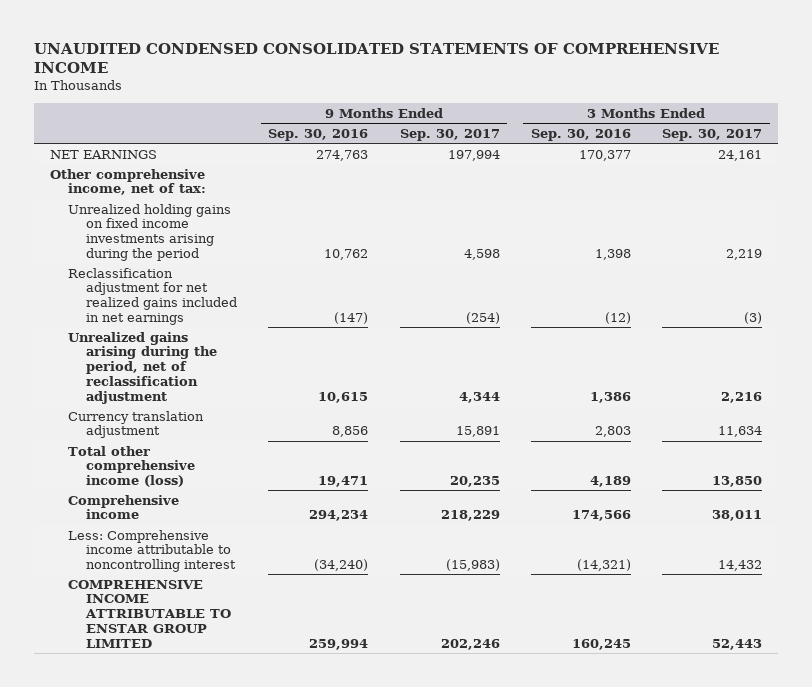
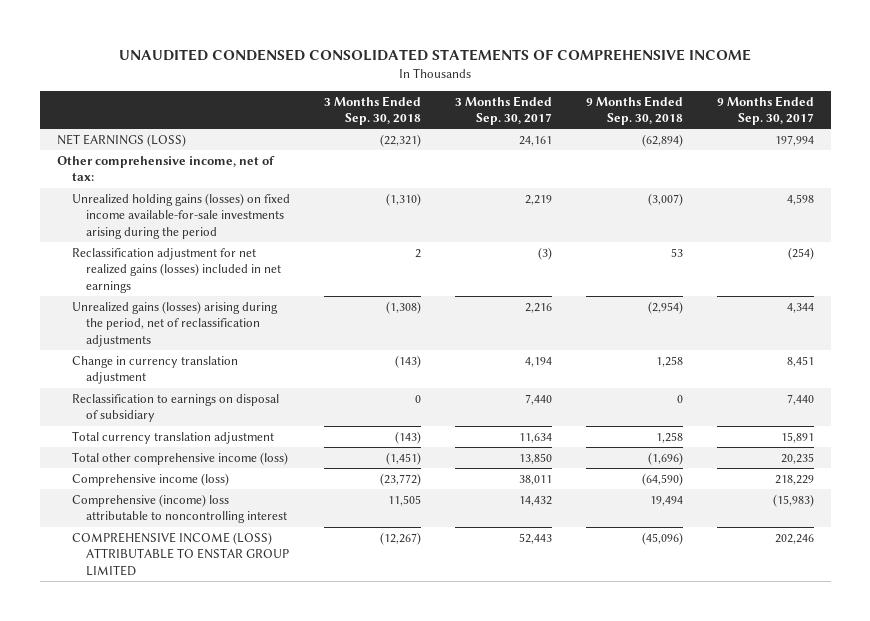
- | 9 Months Ended Sep. 30, 2016 | 9 Months Ended Sep. 30, 2017 | 3 Months Ended Sep. 30, 2016 | 3 Months Ended Sep. 30, 2017
+ | 3 Months Ended Sep. 30, 2018 | 3 Months Ended Sep. 30, 2017 | 9 Months Ended Sep. 30, 2018 | 9 Months Ended Sep. 30, 2017
- NET EARNINGS | 274,763 | 197,994 | 170,377 | 24,161
+ NET EARNINGS (LOSS) | (22,321) | 24,161 | (62,894) | 197,994
- Unrealized holding gains on fixed income investments arising during the period | 10,762 | 4,598 | 1,398 | 2,219
- Reclassification adjustment for net realized gains included in net earnings | (147) | (254) | (12) | (3)
- Unrealized gains arising during the period, net of reclassification adjustment | 10,615 | 4,344 | 1,386 | 2,216
- Currency translation adjustment | 8,856 | 15,891 | 2,803 | 11,634
+ Unrealized holding gains (losses) on fixed income available-for-sale investments arising during the period | (1,310) | 2,219 | (3,007) | 4,598
+ Reclassification adjustment for net realized gains (losses) included in net earnings | 2 | (3) | 53 | (254)
+ Unrealized gains (losses) arising during the period, net of reclassification adjustments | (1,308) | 2,216 | (2,954) | 4,344
+ Change in currency translation adjustment | (143) | 4,194 | 1,258 | 8,451
+ Reclassification to earnings on disposal of subsidiary | 0 | 7,440 | 0 | 7,440
+ Total currency translation adjustment | (143) | 11,634 | 1,258 | 15,891
- Comprehensive income | 294,234 | 218,229 | 174,566 | 38,011
- Less: Comprehensive income attributable to noncontrolling interest | (34,240) | (15,983) | (14,321) | 14,432
- COMPREHENSIVE INCOME ATTRIBUTABLE TO ENSTAR GROUP LIMITED | 259,994 | 202,246 | 160,245 | 52,443
+ Comprehensive income (loss) | (23,772) | 38,011 | (64,590) | 218,229
+ Comprehensive (income) loss attributable to noncontrolling interest | 11,505 | 14,432 | 19,494 | (15,983)
+ COMPREHENSIVE INCOME (LOSS) ATTRIBUTABLE TO ENSTAR GROUP LIMITED | (12,267) | 52,443 | (45,096) | 202,246

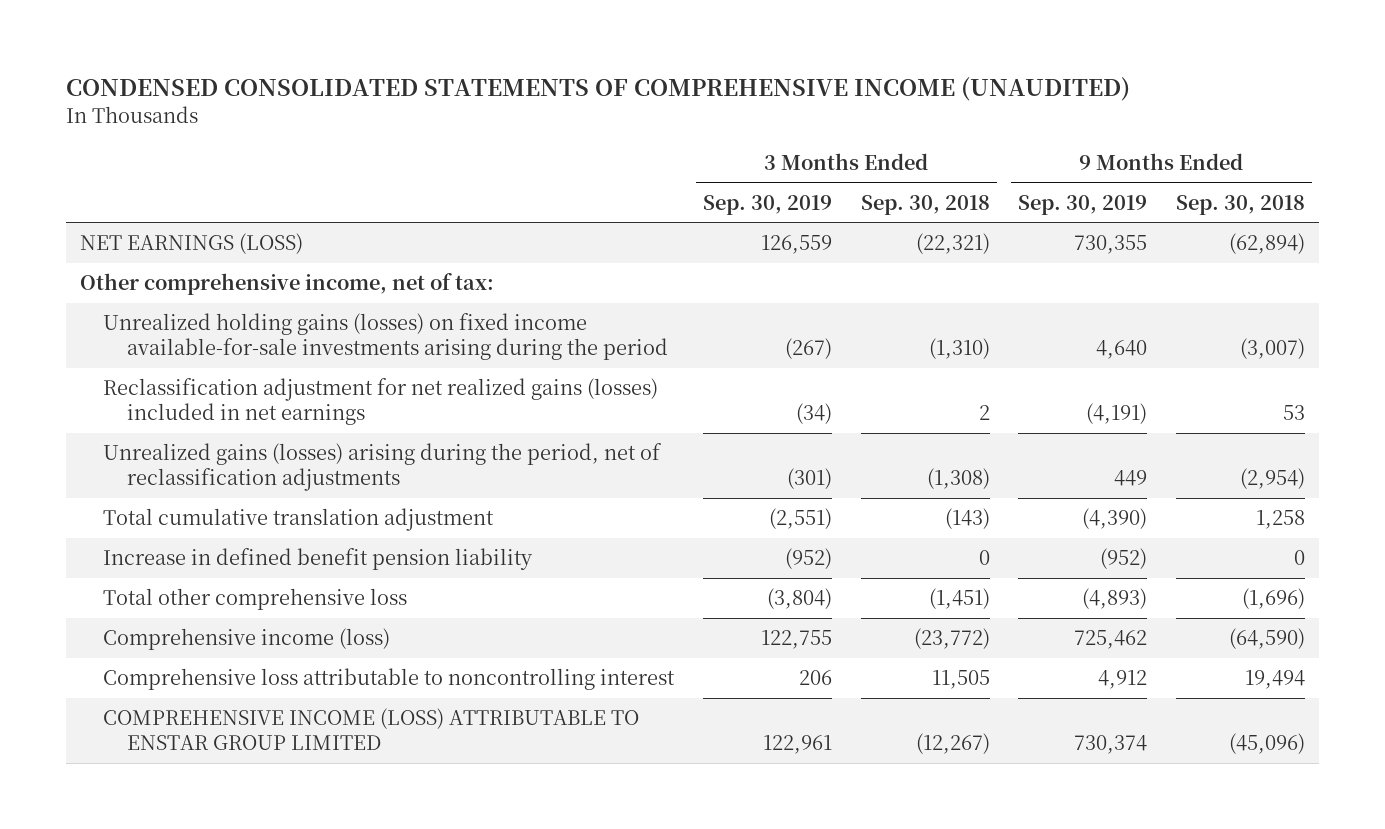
- UNAUDITED CONDENSED CONSOLIDATED STATEMENTS OF COMPREHENSIVE INCOME
+ CONDENSED CONSOLIDATED STATEMENTS OF COMPREHENSIVE INCOME (UNAUDITED)
- | 3 Months Ended Sep. 30, 2018 | 3 Months Ended Sep. 30, 2017 | 9 Months Ended Sep. 30, 2018 | 9 Months Ended Sep. 30, 2017
+ | 3 Months Ended Sep. 30, 2019 | 3 Months Ended Sep. 30, 2018 | 9 Months Ended Sep. 30, 2019 | 9 Months Ended Sep. 30, 2018
- Change in currency translation adjustment | (143) | 4,194 | 1,258 | 8,451
- Reclassification to earnings on disposal of subsidiary | 0 | 7,440 | 0 | 7,440
- Total currency translation adjustment | (143) | 11,634 | 1,258 | 15,891
- Total other comprehensive income (loss) | (1,451) | 13,850 | (1,696) | 20,235
+ Total cumulative translation adjustment | (2,551) | (143) | (4,390) | 1,258
+ Increase in defined benefit pension liability | (952) | 0 | (952) | 0
+ Total other comprehensive loss | (3,804) | (1,451) | (4,893) | (1,696)
- Comprehensive (income) loss attributable to noncontrolling interest | 11,505 | 14,432 | 19,494 | (15,983)
+ Comprehensive loss attributable to noncontrolling interest | 206 | 11,505 | 4,912 | 19,494

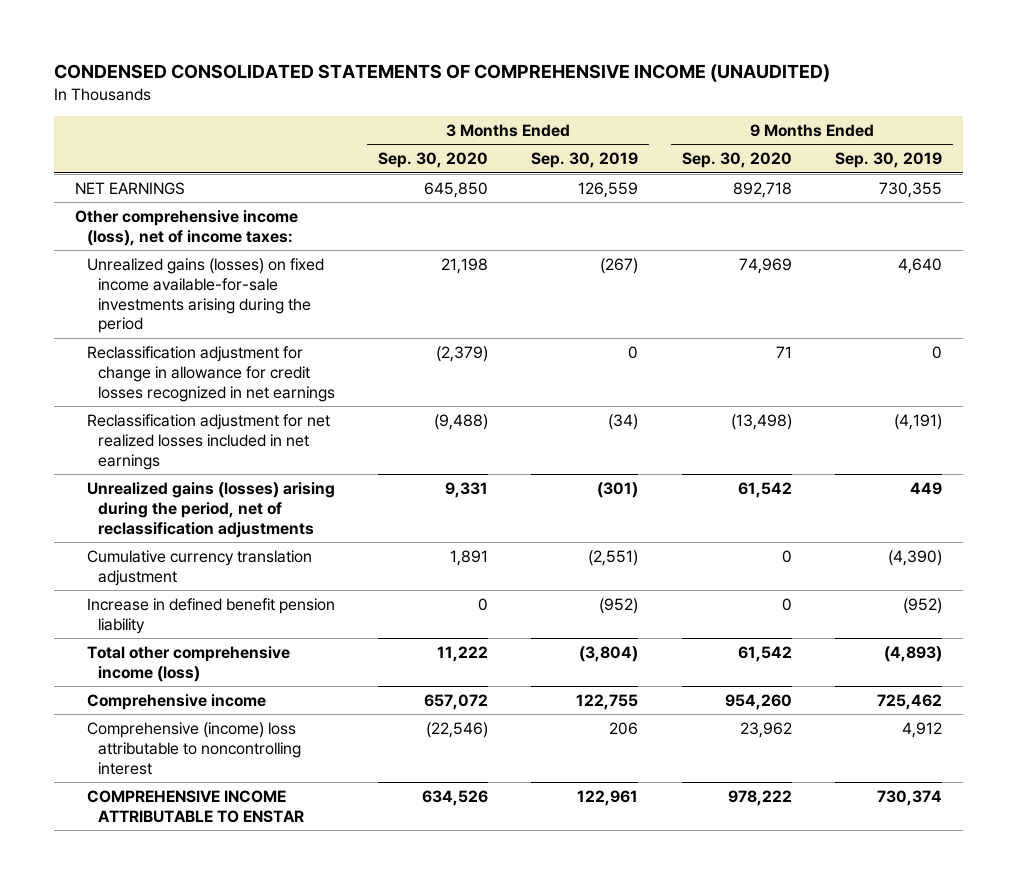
- | 3 Months Ended Sep. 30, 2019 | 3 Months Ended Sep. 30, 2018 | 9 Months Ended Sep. 30, 2019 | 9 Months Ended Sep. 30, 2018
+ | 3 Months Ended Sep. 30, 2020 | 3 Months Ended Sep. 30, 2019 | 9 Months Ended Sep. 30, 2020 | 9 Months Ended Sep. 30, 2019
- NET EARNINGS (LOSS) | 126,559 | (22,321) | 730,355 | (62,894)
- Other comprehensive income, net of tax:
- Unrealized holding gains (losses) on fixed income available-for-sale investments arising during the period | (267) | (1,310) | 4,640 | (3,007)
- Reclassification adjustment for net realized gains (losses) included in net earnings | (34) | 2 | (4,191) | 53
+ NET EARNINGS | 645,850 | 126,559 | 892,718 | 730,355
+ Other comprehensive income (loss), net of income taxes:
+ Unrealized gains (losses) on fixed income available-for-sale investments arising during the period | 21,198 | (267) | 74,969 | 4,640
+ Reclassification adjustment for change in allowance for credit losses recognized in net earnings | (2,379) | 0 | 71 | 0
+ Reclassification adjustment for net realized losses included in net earnings | (9,488) | (34) | (13,498) | (4,191)
- Total cumulative translation adjustment | (2,551) | (143) | (4,390) | 1,258
+ Cumulative currency translation adjustment | 1,891 | (2,551) | 0 | (4,390)
- Total other comprehensive loss | (3,804) | (1,451) | (4,893) | (1,696)
- Comprehensive income (loss) | 122,755 | (23,772) | 725,462 | (64,590)
- Comprehensive loss attributable to noncontrolling interest | 206 | 11,505 | 4,912 | 19,494
- COMPREHENSIVE INCOME (LOSS) ATTRIBUTABLE TO ENSTAR GROUP LIMITED | 122,961 | (12,267) | 730,374 | (45,096)
+ Total other comprehensive income (loss) | 11,222 | (3,804) | 61,542 | (4,893)
+ Comprehensive income | 657,072 | 122,755 | 954,260 | 725,462
+ Comprehensive (income) loss attributable to noncontrolling interest | (22,546) | 206 | 23,962 | 4,912
+ COMPREHENSIVE INCOME ATTRIBUTABLE TO ENSTAR | 634,526 | 122,961 | 978,222 | 730,374

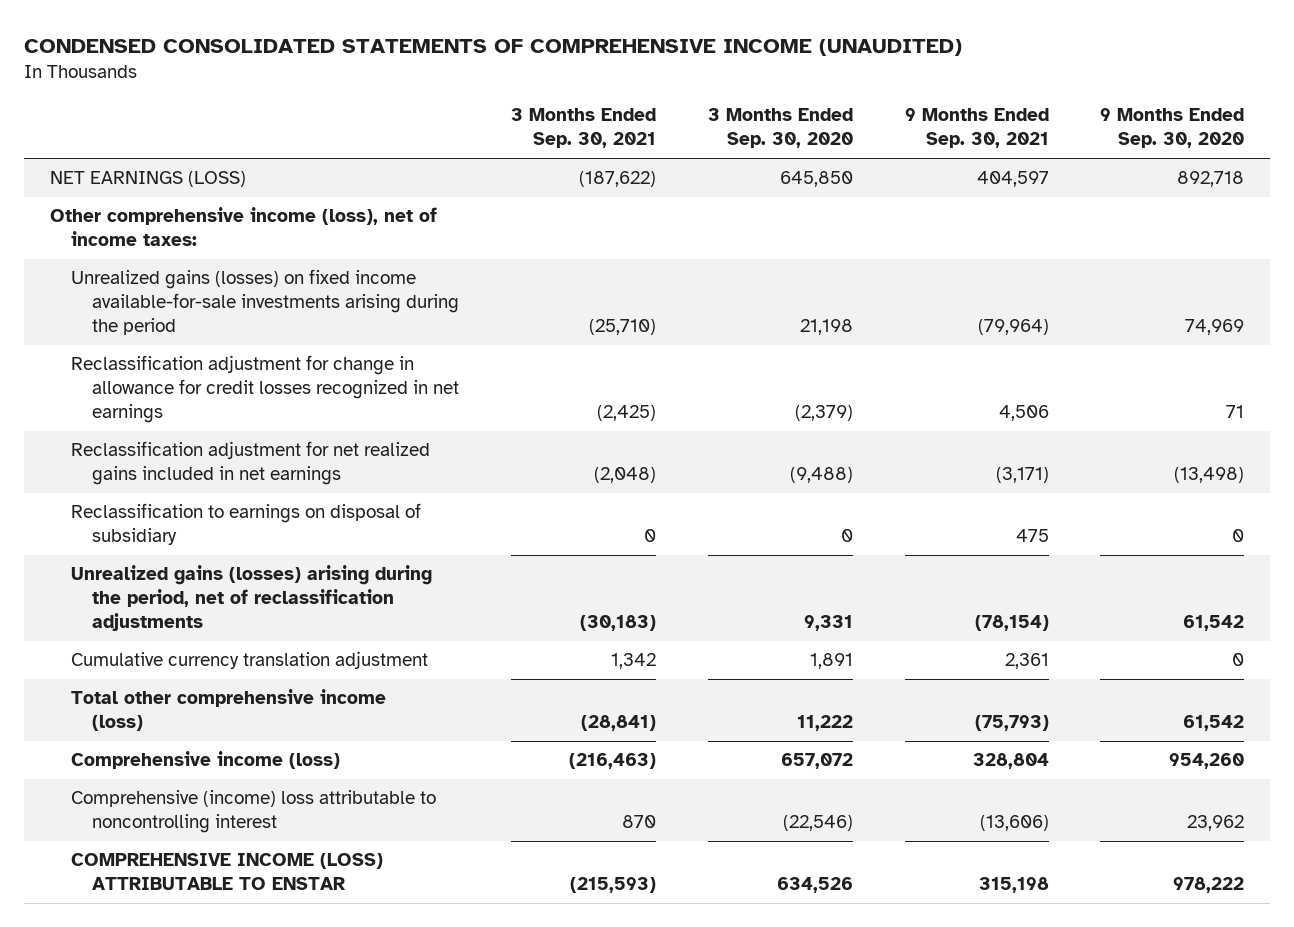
- | 3 Months Ended Sep. 30, 2020 | 3 Months Ended Sep. 30, 2019 | 9 Months Ended Sep. 30, 2020 | 9 Months Ended Sep. 30, 2019
+ | 3 Months Ended Sep. 30, 2021 | 3 Months Ended Sep. 30, 2020 | 9 Months Ended Sep. 30, 2021 | 9 Months Ended Sep. 30, 2020
- NET EARNINGS | 645,850 | 126,559 | 892,718 | 730,355
+ NET EARNINGS (LOSS) | (187,622) | 645,850 | 404,597 | 892,718
- Reclassification adjustment for net realized losses included in net earnings | (9,488) | (34) | (13,498) | (4,191)
+ Reclassification adjustment for net realized gains included in net earnings | (2,048) | (9,488) | (3,171) | (13,498)
+ Reclassification to earnings on disposal of subsidiary | 0 | 0 | 475 | 0
- Increase in defined benefit pension liability | 0 | (952) | 0 | (952)
- Comprehensive income | 657,072 | 122,755 | 954,260 | 725,462
+ Comprehensive income (loss) | (216,463) | 657,072 | 328,804 | 954,260
- COMPREHENSIVE INCOME ATTRIBUTABLE TO ENSTAR | 634,526 | 122,961 | 978,222 | 730,374
+ COMPREHENSIVE INCOME (LOSS) ATTRIBUTABLE TO ENSTAR | (215,593) | 634,526 | 315,198 | 978,222

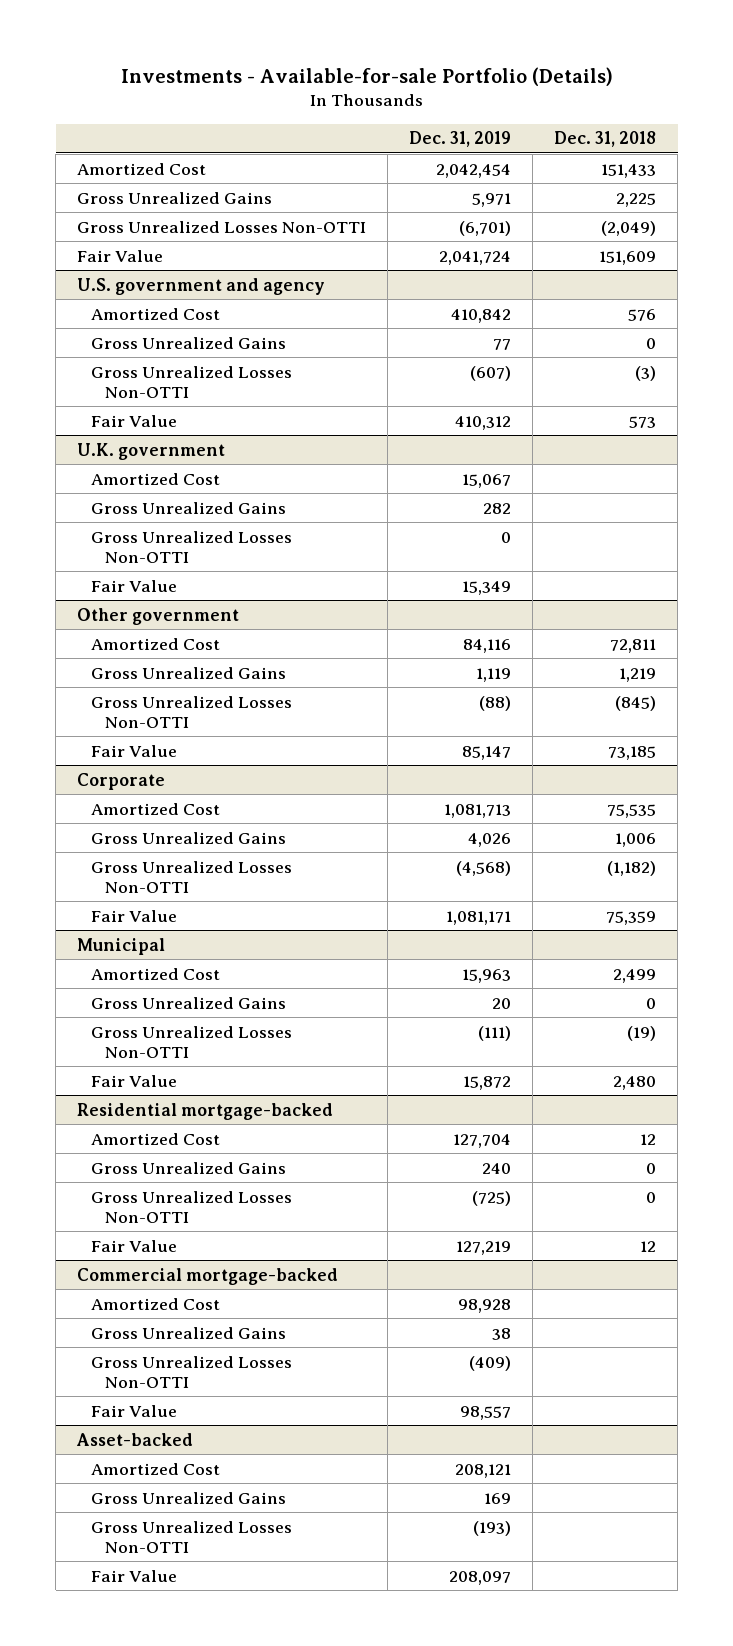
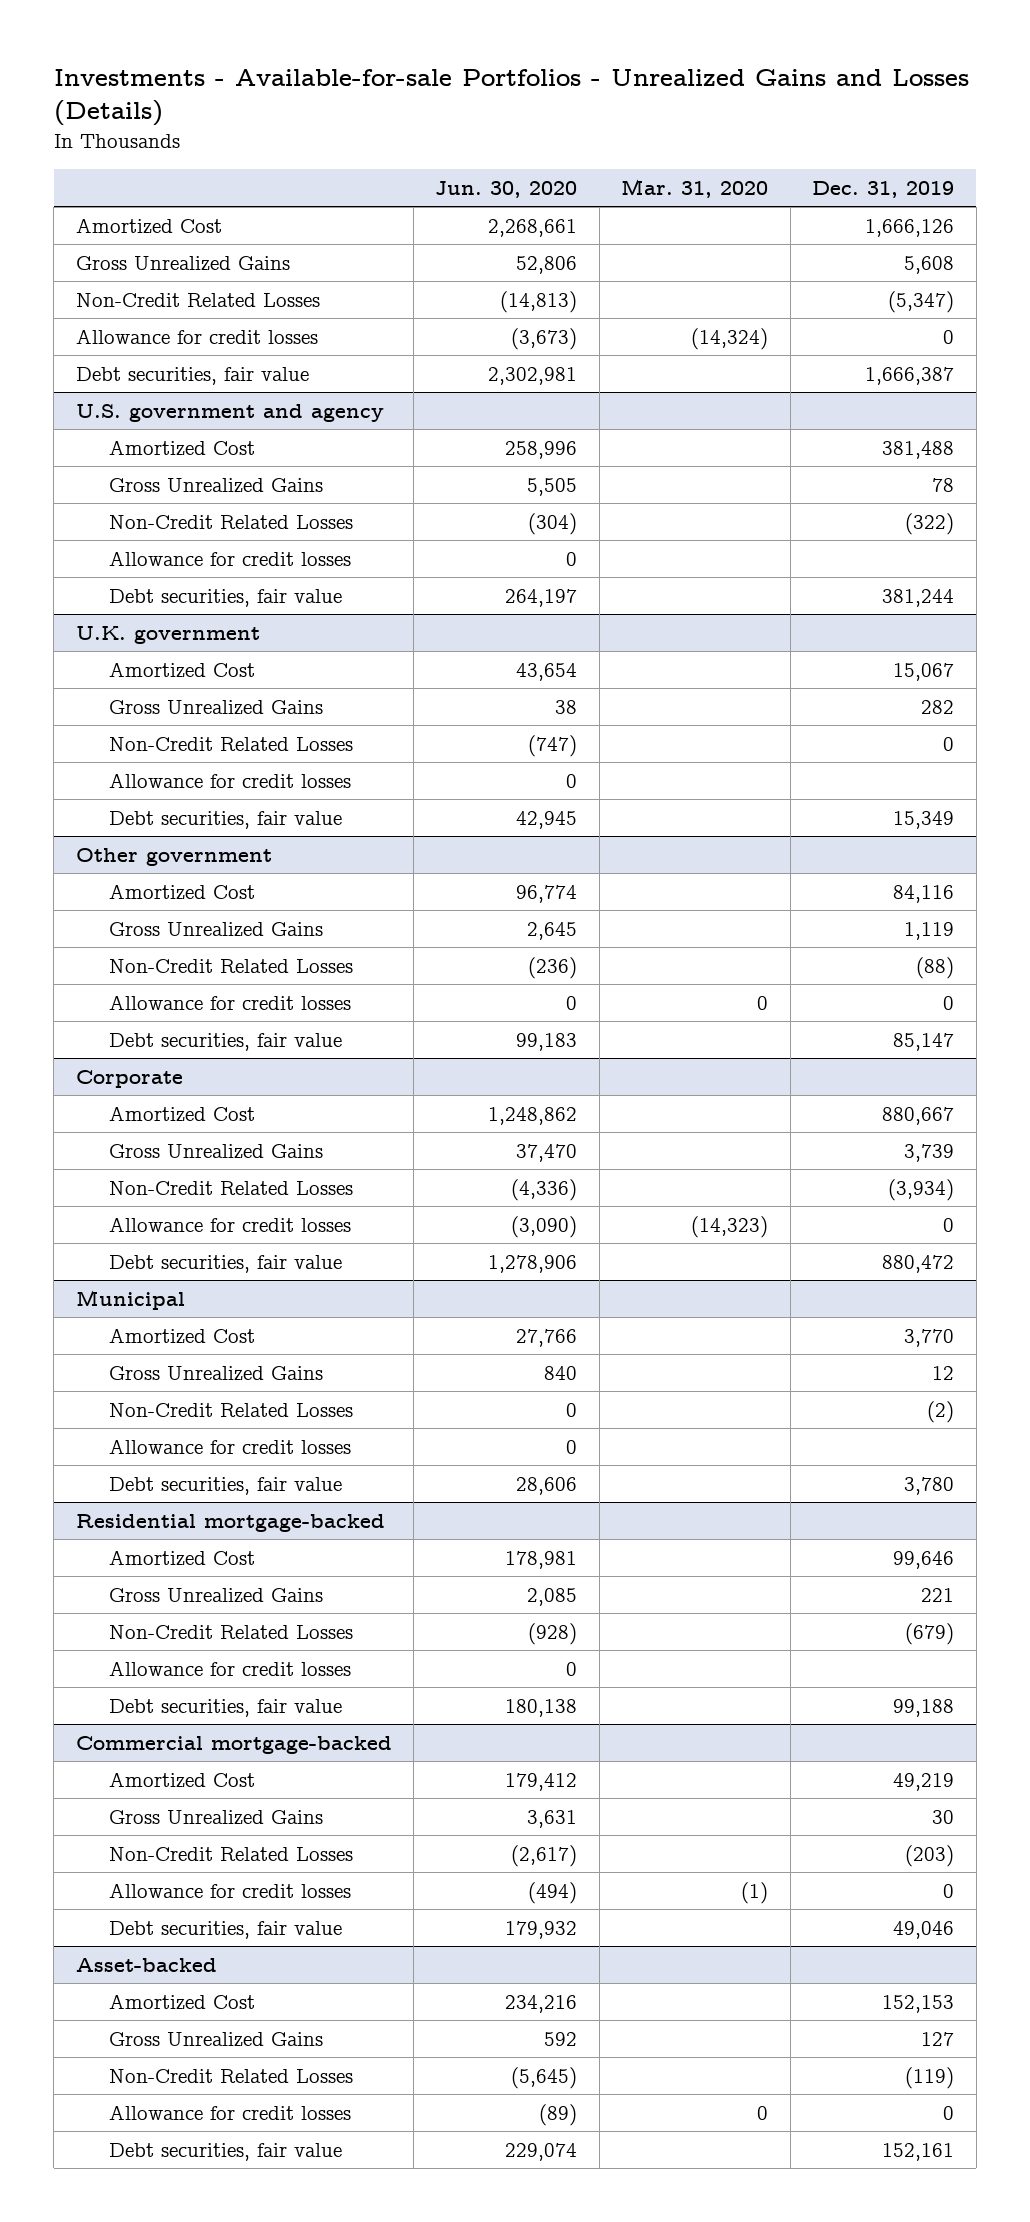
- Investments - Available-for-sale Portfolio (Details)
+ Investments - Available-for-sale Portfolios - Unrealized Gains and Losses (Details)
- | Dec. 31, 2019 | Dec. 31, 2018
+ | Jun. 30, 2020 | Mar. 31, 2020 | Dec. 31, 2019
- Amortized Cost | 2,042,454 | 151,433
- Gross Unrealized Gains | 5,971 | 2,225
- Gross Unrealized Losses Non-OTTI | (6,701) | (2,049)
- Fair Value | 2,041,724 | 151,609
+ Amortized Cost | 2,268,661 | | 1,666,126
+ Gross Unrealized Gains | 52,806 | | 5,608
+ Non-Credit Related Losses | (14,813) | | (5,347)
+ Allowance for credit losses | (3,673) | (14,324) | 0
+ Debt securities, fair value | 2,302,981 | | 1,666,387
@ U.S. government and agency
- Amortized Cost | 410,842 | 576
- Gross Unrealized Gains | 77 | 0
- Gross Unrealized Losses Non-OTTI | (607) | (3)
- Fair Value | 410,312 | 573
+ Amortized Cost | 258,996 | | 381,488
+ Gross Unrealized Gains | 5,505 | | 78
+ Non-Credit Related Losses | (304) | | (322)
+ Allowance for credit losses | 0 | |
+ Debt securities, fair value | 264,197 | | 381,244
@ U.K. government
- Gross Unrealized Losses Non-OTTI | 0 |
- Fair Value | 15,349 |
+ Non-Credit Related Losses | (747) | | 0
+ Allowance for credit losses | 0 | |
+ Debt securities, fair value | 42,945 | | 15,349
@ Other government
- Gross Unrealized Losses Non-OTTI | (88) | (845)
- Fair Value | 85,147 | 73,185
+ Non-Credit Related Losses | (236) | | (88)
+ Allowance for credit losses | 0 | 0 | 0
+ Debt securities, fair value | 99,183 | | 85,147
@ Corporate
- Amortized Cost | 1,081,713 | 75,535
- Gross Unrealized Gains | 4,026 | 1,006
- Gross Unrealized Losses Non-OTTI | (4,568) | (1,182)
- Fair Value | 1,081,171 | 75,359
+ Amortized Cost | 1,248,862 | | 880,667
+ Gross Unrealized Gains | 37,470 | | 3,739
+ Non-Credit Related Losses | (4,336) | | (3,934)
+ Allowance for credit losses | (3,090) | (14,323) | 0
+ Debt securities, fair value | 1,278,906 | | 880,472
@ Municipal
- Amortized Cost | 15,963 | 2,499
- Gross Unrealized Gains | 20 | 0
- Gross Unrealized Losses Non-OTTI | (111) | (19)
- Fair Value | 15,872 | 2,480
+ Amortized Cost | 27,766 | | 3,770
+ Gross Unrealized Gains | 840 | | 12
+ Non-Credit Related Losses | 0 | | (2)
+ Allowance for credit losses | 0 | |
+ Debt securities, fair value | 28,606 | | 3,780
@ Residential mortgage-backed
- Amortized Cost | 127,704 | 12
- Gross Unrealized Gains | 240 | 0
- Gross Unrealized Losses Non-OTTI | (725) | 0
- Fair Value | 127,219 | 12
+ Amortized Cost | 178,981 | | 99,646
+ Gross Unrealized Gains | 2,085 | | 221
+ Non-Credit Related Losses | (928) | | (679)
+ Allowance for credit losses | 0 | |
+ Debt securities, fair value | 180,138 | | 99,188
@ Commercial mortgage-backed
- Amortized Cost | 98,928 |
- Gross Unrealized Gains | 38 |
- Gross Unrealized Losses Non-OTTI | (409) |
- Fair Value | 98,557 |
+ Amortized Cost | 179,412 | | 49,219
+ Gross Unrealized Gains | 3,631 | | 30
+ Non-Credit Related Losses | (2,617) | | (203)
+ Allowance for credit losses | (494) | (1) | 0
+ Debt securities, fair value | 179,932 | | 49,046
@ Asset-backed
- Amortized Cost | 208,121 |
- Gross Unrealized Gains | 169 |
- Gross Unrealized Losses Non-OTTI | (193) |
- Fair Value | 208,097 |
+ Amortized Cost | 234,216 | | 152,153
+ Gross Unrealized Gains | 592 | | 127
+ Non-Credit Related Losses | (5,645) | | (119)
+ Allowance for credit losses | (89) | 0 | 0
+ Debt securities, fair value | 229,074 | | 152,161

